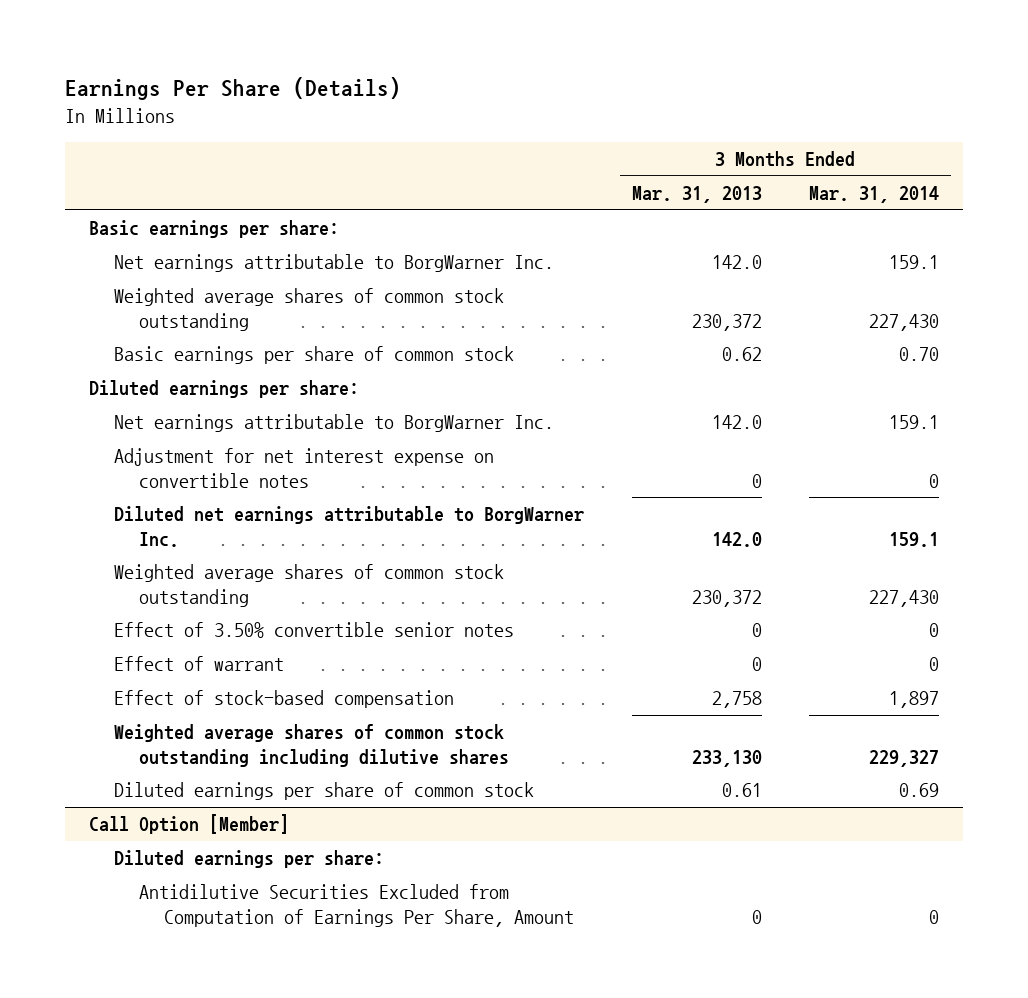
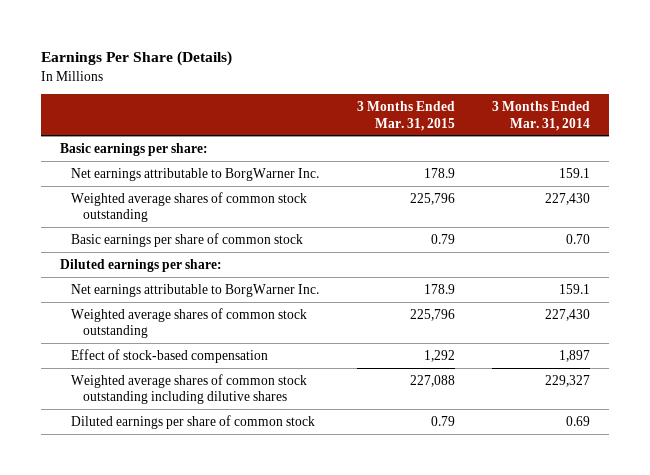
- | 3 Months Ended Mar. 31, 2013 | 3 Months Ended Mar. 31, 2014
+ | 3 Months Ended Mar. 31, 2015 | 3 Months Ended Mar. 31, 2014
- Adjustment for net interest expense on convertible notes | 0 | 0
- Diluted net earnings attributable to BorgWarner Inc. | 142.0 | 159.1
- Effect of 3.50% convertible senior notes | 0 | 0
- Effect of warrant | 0 | 0
- Call Option [Member]
- Diluted earnings per share:
- Antidilutive Securities Excluded from Computation of Earnings Per Share, Amount | 0 | 0

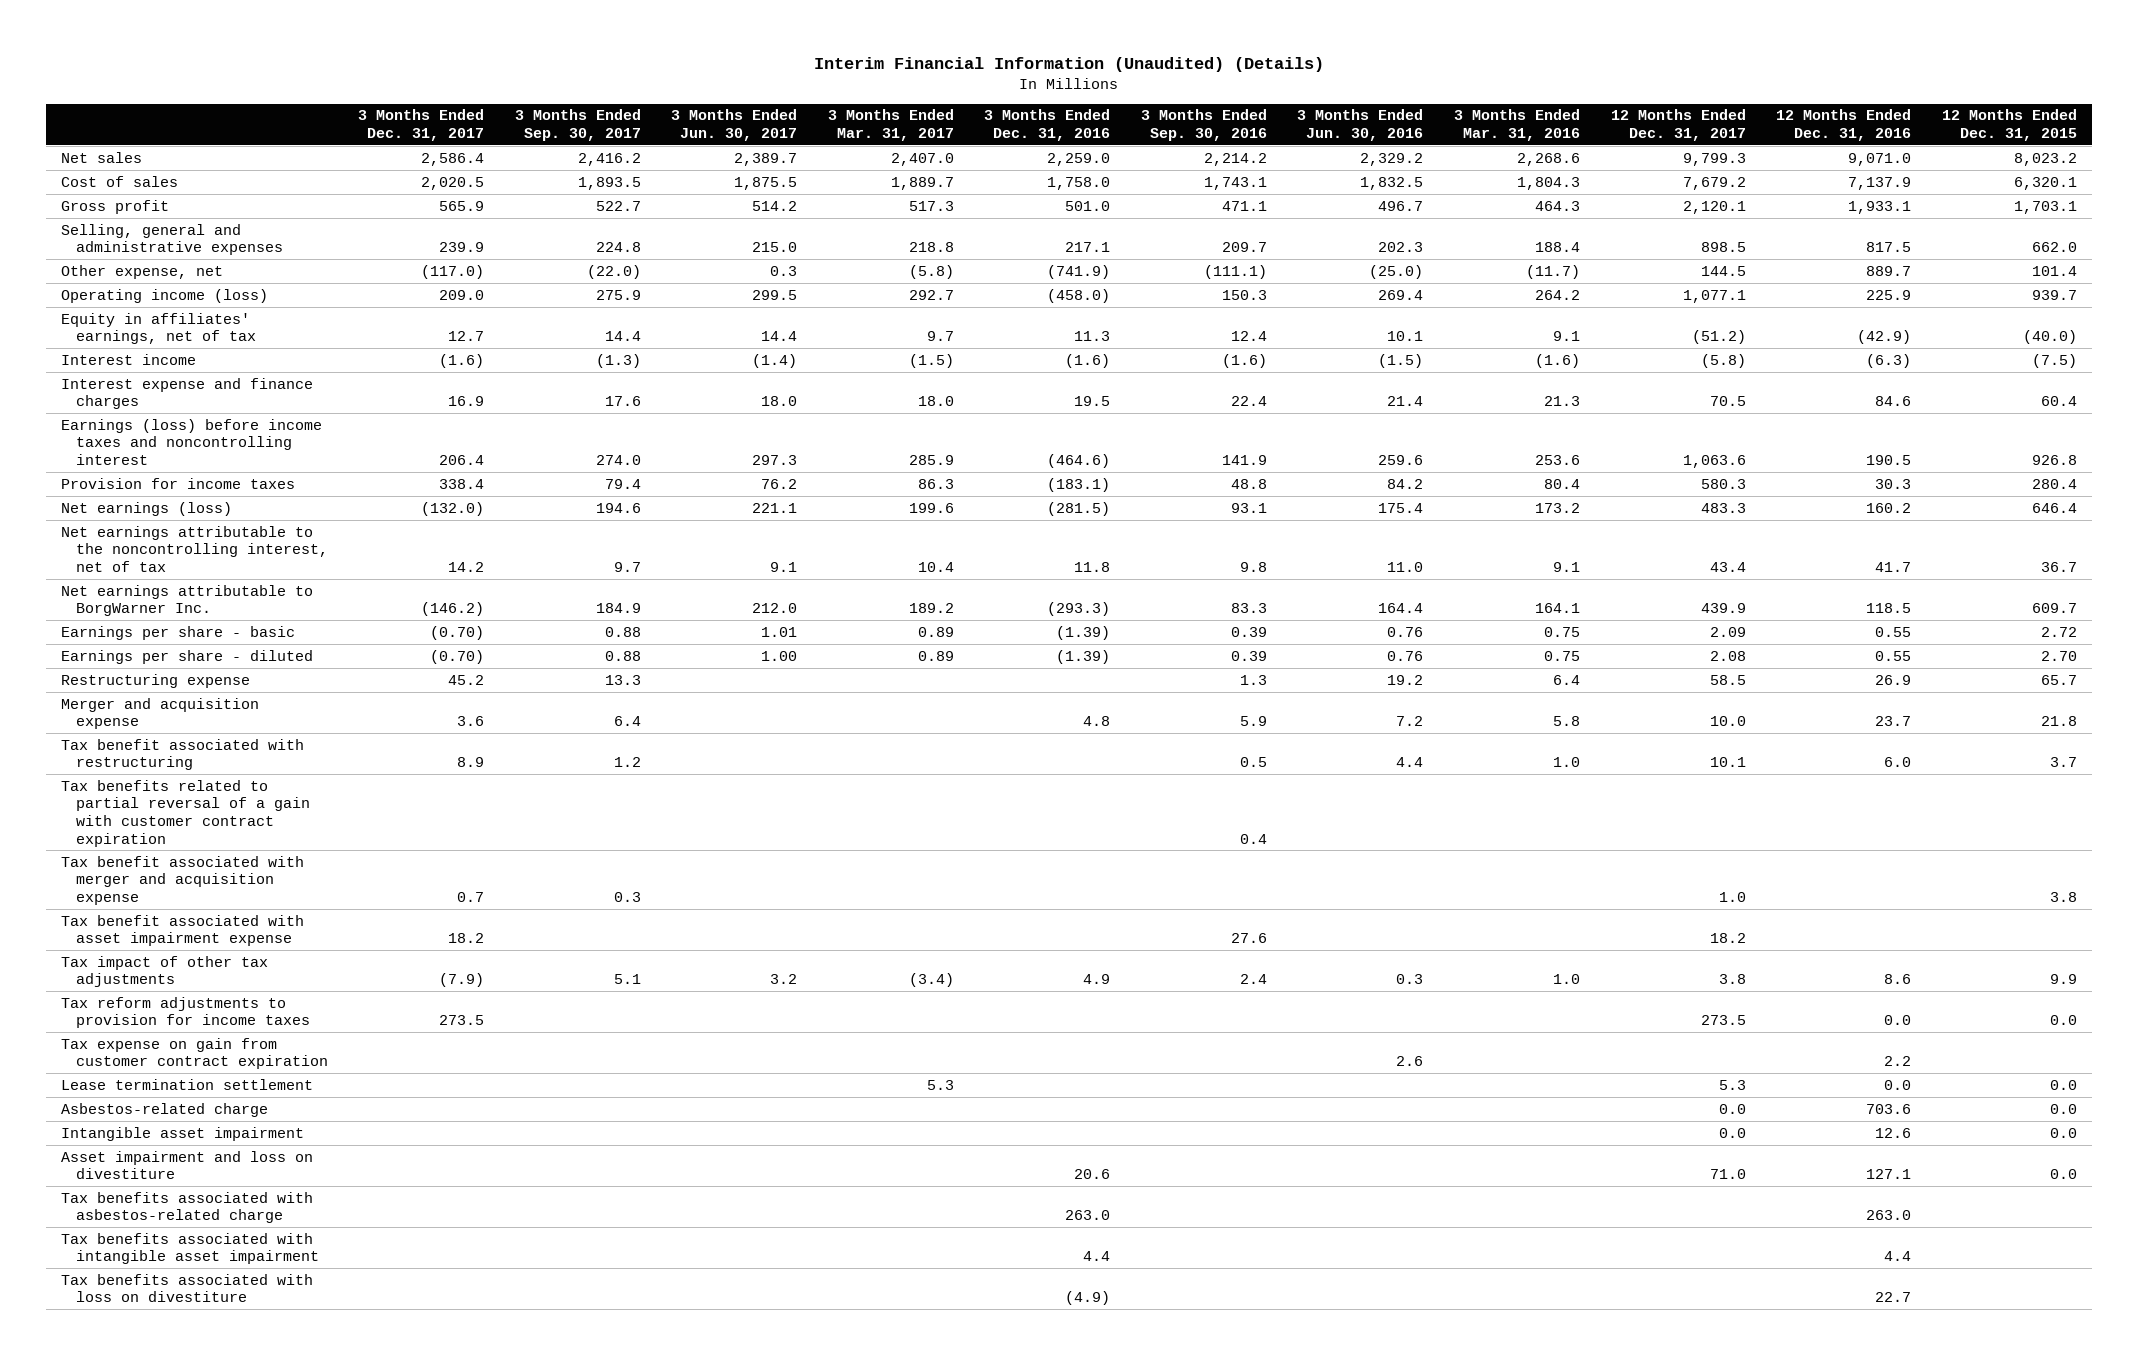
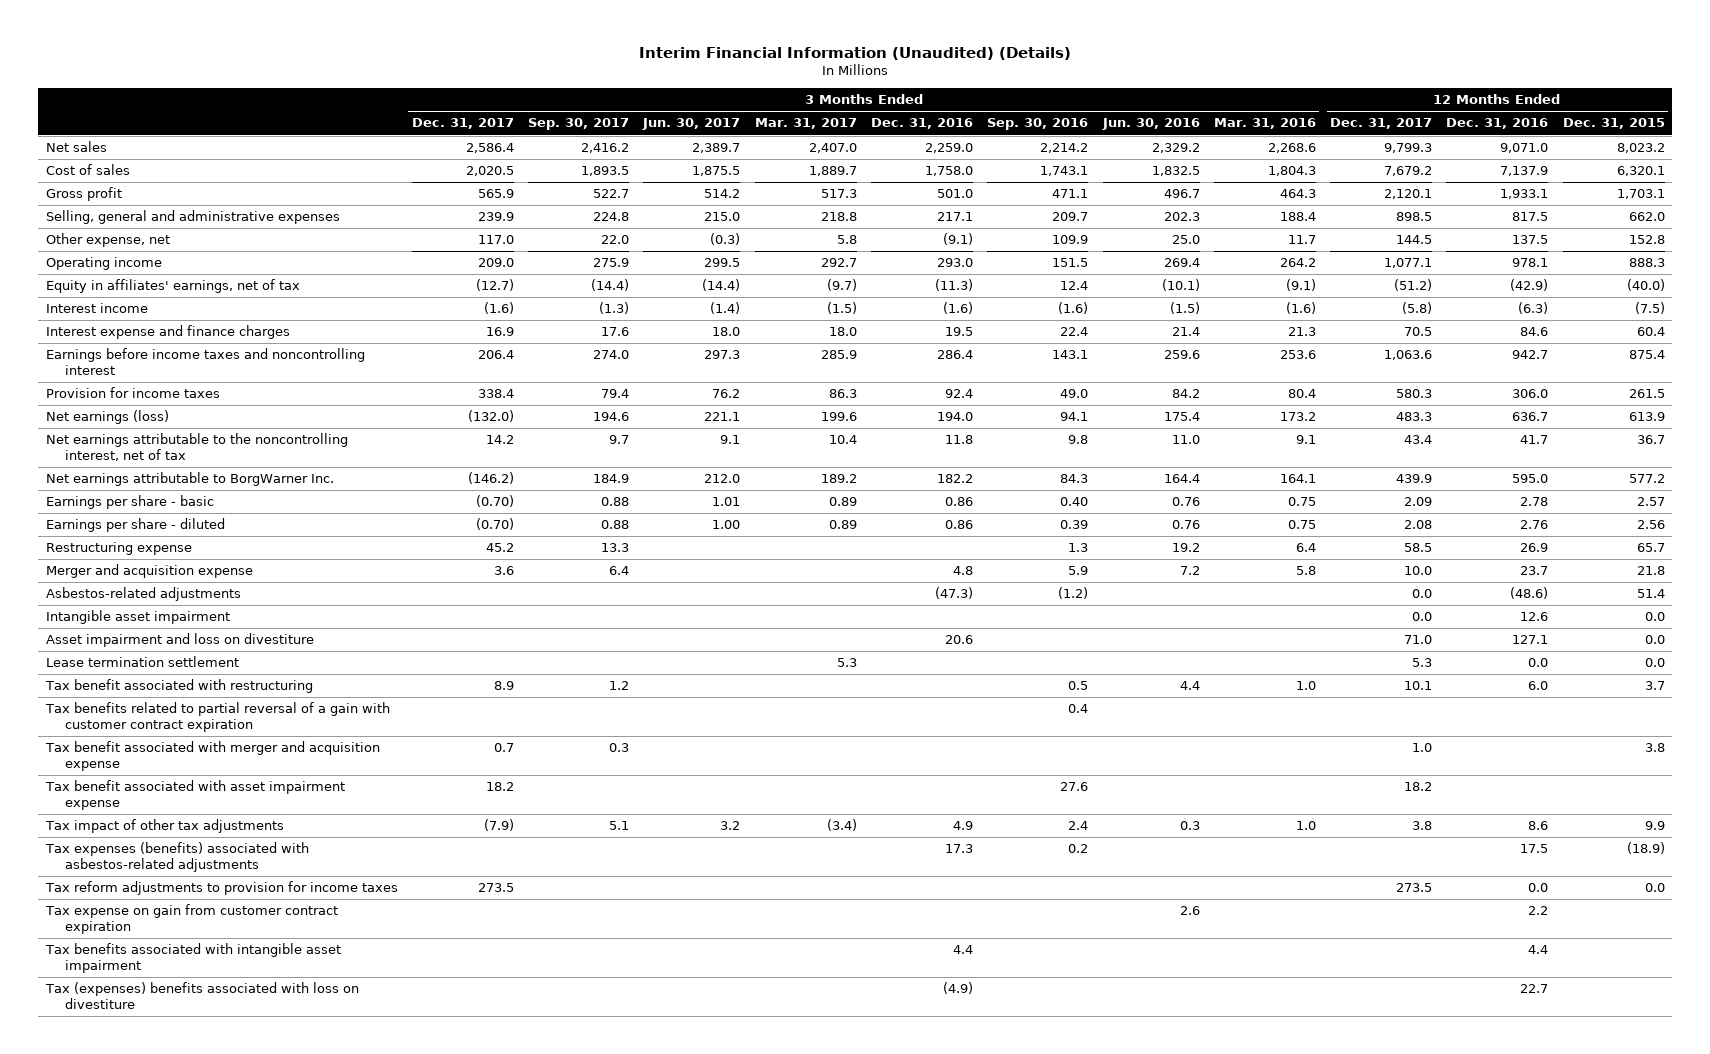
- Other expense, net | (117.0) | (22.0) | 0.3 | (5.8) | (741.9) | (111.1) | (25.0) | (11.7) | 144.5 | 889.7 | 101.4
- Operating income (loss) | 209.0 | 275.9 | 299.5 | 292.7 | (458.0) | 150.3 | 269.4 | 264.2 | 1,077.1 | 225.9 | 939.7
- Equity in affiliates' earnings, net of tax | 12.7 | 14.4 | 14.4 | 9.7 | 11.3 | 12.4 | 10.1 | 9.1 | (51.2) | (42.9) | (40.0)
+ Other expense, net | 117.0 | 22.0 | (0.3) | 5.8 | (9.1) | 109.9 | 25.0 | 11.7 | 144.5 | 137.5 | 152.8
+ Operating income | 209.0 | 275.9 | 299.5 | 292.7 | 293.0 | 151.5 | 269.4 | 264.2 | 1,077.1 | 978.1 | 888.3
+ Equity in affiliates' earnings, net of tax | (12.7) | (14.4) | (14.4) | (9.7) | (11.3) | 12.4 | (10.1) | (9.1) | (51.2) | (42.9) | (40.0)
- Earnings (loss) before income taxes and noncontrolling interest | 206.4 | 274.0 | 297.3 | 285.9 | (464.6) | 141.9 | 259.6 | 253.6 | 1,063.6 | 190.5 | 926.8
- Provision for income taxes | 338.4 | 79.4 | 76.2 | 86.3 | (183.1) | 48.8 | 84.2 | 80.4 | 580.3 | 30.3 | 280.4
- Net earnings (loss) | (132.0) | 194.6 | 221.1 | 199.6 | (281.5) | 93.1 | 175.4 | 173.2 | 483.3 | 160.2 | 646.4
+ Earnings before income taxes and noncontrolling interest | 206.4 | 274.0 | 297.3 | 285.9 | 286.4 | 143.1 | 259.6 | 253.6 | 1,063.6 | 942.7 | 875.4
+ Provision for income taxes | 338.4 | 79.4 | 76.2 | 86.3 | 92.4 | 49.0 | 84.2 | 80.4 | 580.3 | 306.0 | 261.5
+ Net earnings (loss) | (132.0) | 194.6 | 221.1 | 199.6 | 194.0 | 94.1 | 175.4 | 173.2 | 483.3 | 636.7 | 613.9
- Net earnings attributable to BorgWarner Inc. | (146.2) | 184.9 | 212.0 | 189.2 | (293.3) | 83.3 | 164.4 | 164.1 | 439.9 | 118.5 | 609.7
- Earnings per share - basic | (0.70) | 0.88 | 1.01 | 0.89 | (1.39) | 0.39 | 0.76 | 0.75 | 2.09 | 0.55 | 2.72
- Earnings per share - diluted | (0.70) | 0.88 | 1.00 | 0.89 | (1.39) | 0.39 | 0.76 | 0.75 | 2.08 | 0.55 | 2.70
+ Net earnings attributable to BorgWarner Inc. | (146.2) | 184.9 | 212.0 | 189.2 | 182.2 | 84.3 | 164.4 | 164.1 | 439.9 | 595.0 | 577.2
+ Earnings per share - basic | (0.70) | 0.88 | 1.01 | 0.89 | 0.86 | 0.40 | 0.76 | 0.75 | 2.09 | 2.78 | 2.57
+ Earnings per share - diluted | (0.70) | 0.88 | 1.00 | 0.89 | 0.86 | 0.39 | 0.76 | 0.75 | 2.08 | 2.76 | 2.56
+ Asbestos-related adjustments | | | | | (47.3) | (1.2) | | | 0.0 | (48.6) | 51.4
moved up: Intangible asset impairment | | | | | | | | | 0.0 | 12.6 | 0.0
moved up: Asset impairment and loss on divestiture | | | | | 20.6 | | | | 71.0 | 127.1 | 0.0
moved up: Lease termination settlement | | | | 5.3 | | | | | 5.3 | 0.0 | 0.0
+ Tax expenses (benefits) associated with asbestos-related adjustments | | | | | 17.3 | 0.2 | | | | 17.5 | (18.9)
- Asbestos-related charge | | | | | | | | | 0.0 | 703.6 | 0.0
- Tax benefits associated with asbestos-related charge | | | | | 263.0 | | | | | 263.0 |
- Tax benefits associated with loss on divestiture | | | | | (4.9) | | | | | 22.7 |
+ Tax (expenses) benefits associated with loss on divestiture | | | | | (4.9) | | | | | 22.7 |

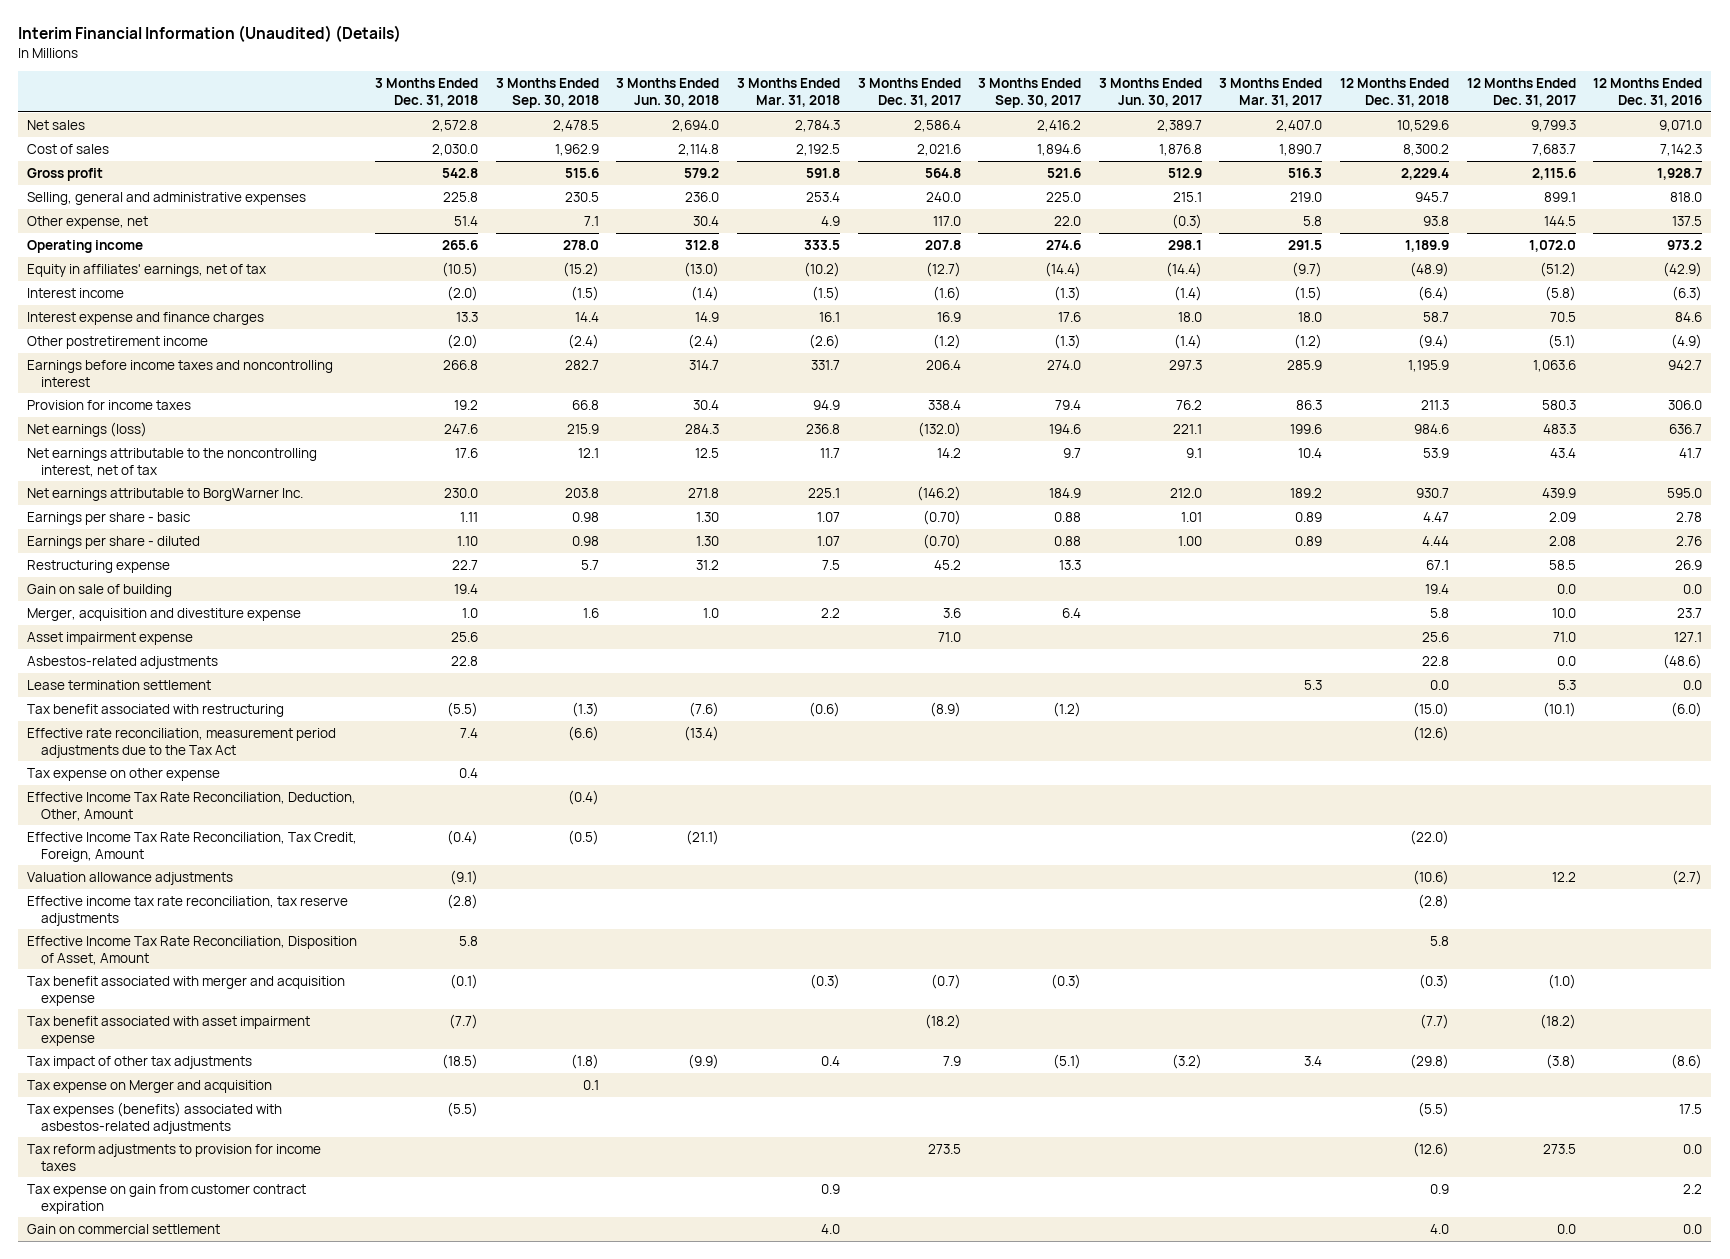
- | 3 Months Ended Dec. 31, 2017 | 3 Months Ended Sep. 30, 2017 | 3 Months Ended Jun. 30, 2017 | 3 Months Ended Mar. 31, 2017 | 3 Months Ended Dec. 31, 2016 | 3 Months Ended Sep. 30, 2016 | 3 Months Ended Jun. 30, 2016 | 3 Months Ended Mar. 31, 2016 | 12 Months Ended Dec. 31, 2017 | 12 Months Ended Dec. 31, 2016 | 12 Months Ended Dec. 31, 2015
+ | 3 Months Ended Dec. 31, 2018 | 3 Months Ended Sep. 30, 2018 | 3 Months Ended Jun. 30, 2018 | 3 Months Ended Mar. 31, 2018 | 3 Months Ended Dec. 31, 2017 | 3 Months Ended Sep. 30, 2017 | 3 Months Ended Jun. 30, 2017 | 3 Months Ended Mar. 31, 2017 | 12 Months Ended Dec. 31, 2018 | 12 Months Ended Dec. 31, 2017 | 12 Months Ended Dec. 31, 2016
- Cost of sales | 2,020.5 | 1,893.5 | 1,875.5 | 1,889.7 | 1,758.0 | 1,743.1 | 1,832.5 | 1,804.3 | 7,679.2 | 7,137.9 | 6,320.1
- Gross profit | 565.9 | 522.7 | 514.2 | 517.3 | 501.0 | 471.1 | 496.7 | 464.3 | 2,120.1 | 1,933.1 | 1,703.1
- Selling, general and administrative expenses | 239.9 | 224.8 | 215.0 | 218.8 | 217.1 | 209.7 | 202.3 | 188.4 | 898.5 | 817.5 | 662.0
+ Cost of sales | 2,030.0 | 1,962.9 | 2,114.8 | 2,192.5 | 2,021.6 | 1,894.6 | 1,876.8 | 1,890.7 | 8,300.2 | 7,683.7 | 7,142.3
+ Gross profit | 542.8 | 515.6 | 579.2 | 591.8 | 564.8 | 521.6 | 512.9 | 516.3 | 2,229.4 | 2,115.6 | 1,928.7
+ Selling, general and administrative expenses | 225.8 | 230.5 | 236.0 | 253.4 | 240.0 | 225.0 | 215.1 | 219.0 | 945.7 | 899.1 | 818.0
- Operating income | 209.0 | 275.9 | 299.5 | 292.7 | 293.0 | 151.5 | 269.4 | 264.2 | 1,077.1 | 978.1 | 888.3
+ Operating income | 265.6 | 278.0 | 312.8 | 333.5 | 207.8 | 274.6 | 298.1 | 291.5 | 1,189.9 | 1,072.0 | 973.2
+ Other postretirement income | (2.0) | (2.4) | (2.4) | (2.6) | (1.2) | (1.3) | (1.4) | (1.2) | (9.4) | (5.1) | (4.9)
- Merger and acquisition expense | 3.6 | 6.4 | | | 4.8 | 5.9 | 7.2 | 5.8 | 10.0 | 23.7 | 21.8
+ Gain on sale of building | 19.4 | | | | | | | | 19.4 | 0.0 | 0.0
+ Merger, acquisition and divestiture expense | 1.0 | 1.6 | 1.0 | 2.2 | 3.6 | 6.4 | | | 5.8 | 10.0 | 23.7
+ Asset impairment expense | 25.6 | | | | 71.0 | | | | 25.6 | 71.0 | 127.1
- Intangible asset impairment | | | | | | | | | 0.0 | 12.6 | 0.0
- Asset impairment and loss on divestiture | | | | | 20.6 | | | | 71.0 | 127.1 | 0.0
- Tax benefit associated with restructuring | 8.9 | 1.2 | | | | 0.5 | 4.4 | 1.0 | 10.1 | 6.0 | 3.7
- Tax benefits related to partial reversal of a gain with customer contract expiration | | | | | | 0.4 | | | | |
- Tax benefit associated with merger and acquisition expense | 0.7 | 0.3 | | | | | | | 1.0 | | 3.8
- Tax benefit associated with asset impairment expense | 18.2 | | | | | 27.6 | | | 18.2 | |
- Tax impact of other tax adjustments | (7.9) | 5.1 | 3.2 | (3.4) | 4.9 | 2.4 | 0.3 | 1.0 | 3.8 | 8.6 | 9.9
+ Tax benefit associated with restructuring | (5.5) | (1.3) | (7.6) | (0.6) | (8.9) | (1.2) | | | (15.0) | (10.1) | (6.0)
+ Effective rate reconciliation, measurement period adjustments due to the Tax Act | 7.4 | (6.6) | (13.4) | | | | | | (12.6) | |
+ Tax expense on other expense | 0.4 | | | | | | | | | |
+ Effective Income Tax Rate Reconciliation, Deduction, Other, Amount | | (0.4) | | | | | | | | |
+ Effective Income Tax Rate Reconciliation, Tax Credit, Foreign, Amount | (0.4) | (0.5) | (21.1) | | | | | | (22.0) | |
+ Valuation allowance adjustments | (9.1) | | | | | | | | (10.6) | 12.2 | (2.7)
+ Effective income tax rate reconciliation, tax reserve adjustments | (2.8) | | | | | | | | (2.8) | |
+ Effective Income Tax Rate Reconciliation, Disposition of Asset, Amount | 5.8 | | | | | | | | 5.8 | |
+ Tax benefit associated with merger and acquisition expense | (0.1) | | | (0.3) | (0.7) | (0.3) | | | (0.3) | (1.0) |
+ Tax benefit associated with asset impairment expense | (7.7) | | | | (18.2) | | | | (7.7) | (18.2) |
+ Tax impact of other tax adjustments | (18.5) | (1.8) | (9.9) | 0.4 | 7.9 | (5.1) | (3.2) | 3.4 | (29.8) | (3.8) | (8.6)
+ Tax expense on Merger and acquisition | | 0.1 | | | | | | | | |
- Tax benefits associated with intangible asset impairment | | | | | 4.4 | | | | | 4.4 |
- Tax (expenses) benefits associated with loss on divestiture | | | | | (4.9) | | | | | 22.7 |
+ Gain on commercial settlement | | | | 4.0 | | | | | 4.0 | 0.0 | 0.0

